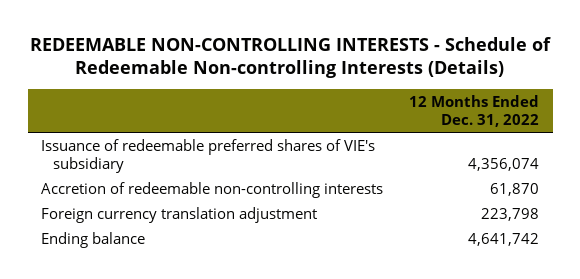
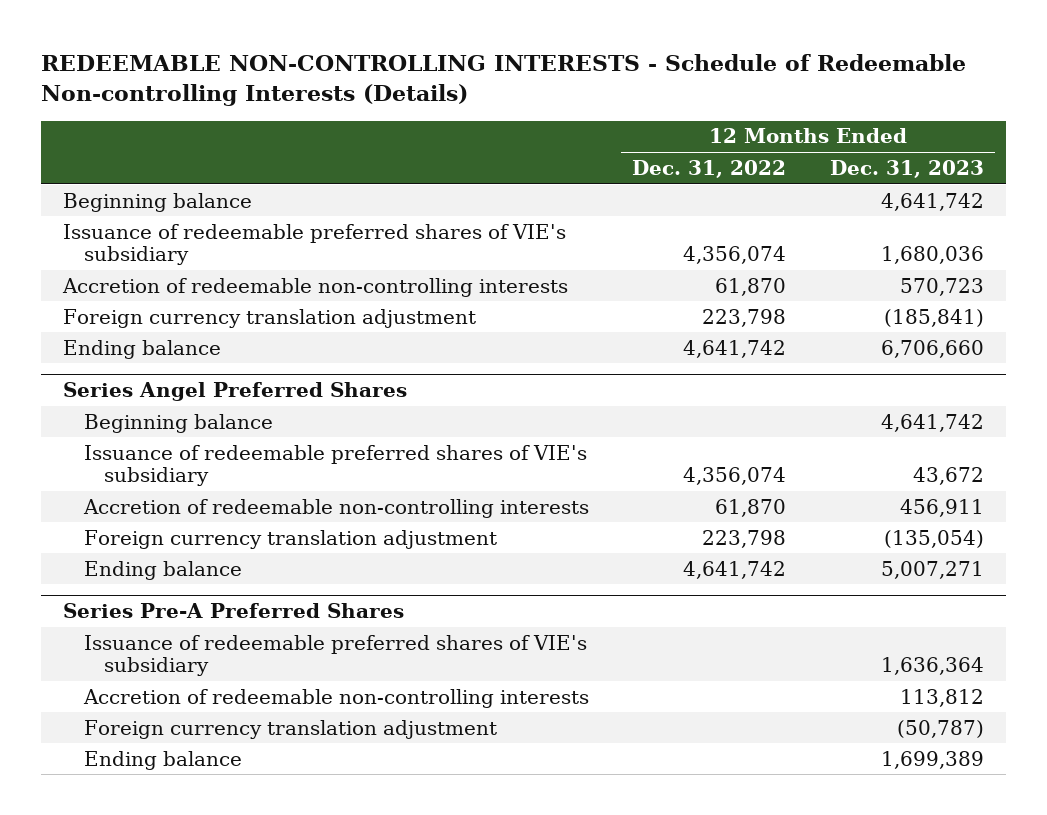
- | 12 Months Ended Dec. 31, 2022
+ | 12 Months Ended Dec. 31, 2022 | 12 Months Ended Dec. 31, 2023
+ Beginning balance | | 4,641,742
+ Series Angel Preferred Shares
+ Beginning balance | | 4,641,742
+ Issuance of redeemable preferred shares of VIE's subsidiary | 4,356,074 | 43,672
+ Accretion of redeemable non-controlling interests | 61,870 | 456,911
+ Foreign currency translation adjustment | 223,798 | (135,054)
+ Ending balance | 4,641,742 | 5,007,271
+ Series Pre-A Preferred Shares
+ Issuance of redeemable preferred shares of VIE's subsidiary | | 1,636,364
+ Accretion of redeemable non-controlling interests | | 113,812
+ Foreign currency translation adjustment | | (50,787)
+ Ending balance | | 1,699,389

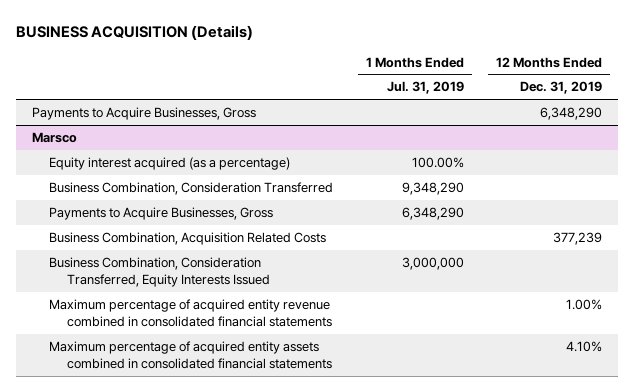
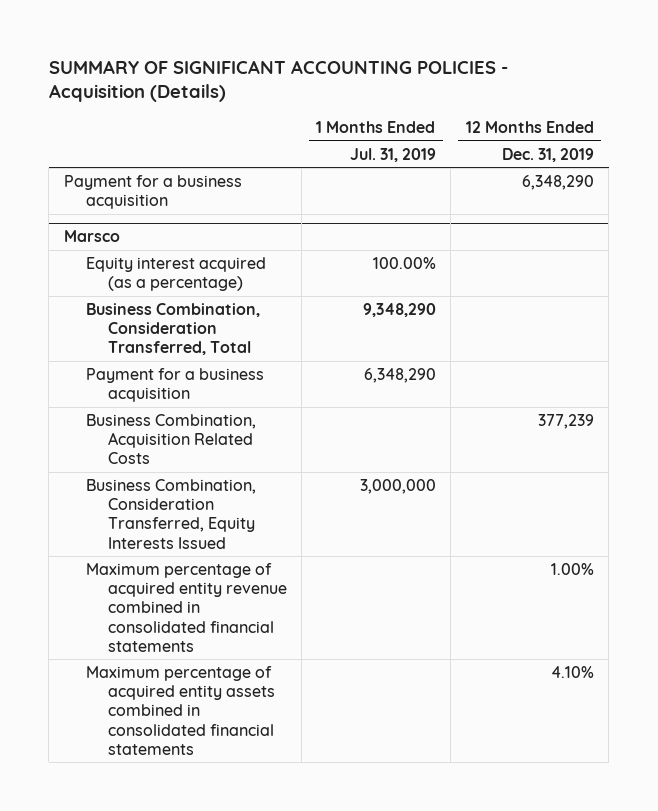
- BUSINESS ACQUISITION (Details)
+ SUMMARY OF SIGNIFICANT ACCOUNTING POLICIES - Acquisition (Details)
- Payments to Acquire Businesses, Gross | | 6,348,290
+ Payment for a business acquisition | | 6,348,290
@ Marsco
- Business Combination, Consideration Transferred | 9,348,290 |
- Payments to Acquire Businesses, Gross | 6,348,290 |
+ Business Combination, Consideration Transferred, Total | 9,348,290 |
+ Payment for a business acquisition | 6,348,290 |

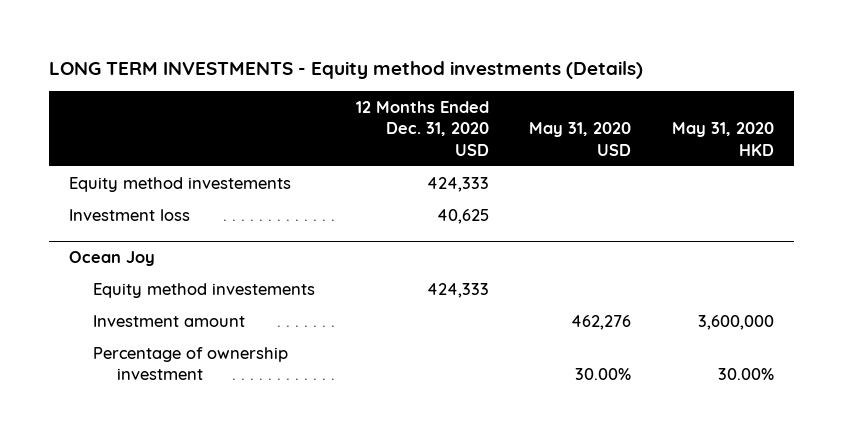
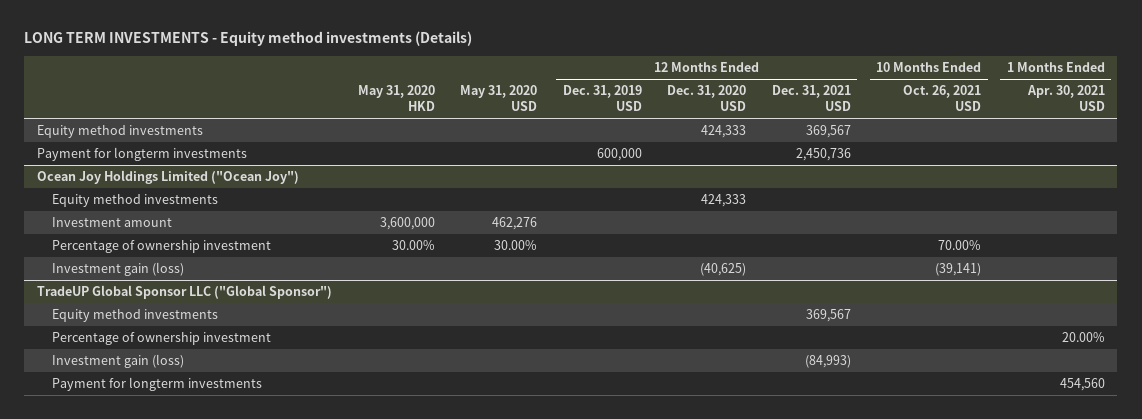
- | 12 Months Ended Dec. 31, 2020 USD | May 31, 2020 USD | May 31, 2020 HKD
+ | May 31, 2020 HKD | May 31, 2020 USD | 12 Months Ended Dec. 31, 2019 USD | 12 Months Ended Dec. 31, 2020 USD | 12 Months Ended Dec. 31, 2021 USD | 10 Months Ended Oct. 26, 2021 USD | 1 Months Ended Apr. 30, 2021 USD
- Equity method investements | 424,333 | |
- Investment loss | 40,625 | |
- Ocean Joy
- Equity method investements | 424,333 | |
+ Equity method investments | | | | 424,333 | 369,567 | |
+ Payment for longterm investments | | | 600,000 | | 2,450,736 | |
+ Ocean Joy Holdings Limited ("Ocean Joy")
+ Equity method investments | | | | 424,333 | | |
+ Investment gain (loss) | | | | (40,625) | | (39,141) |
+ TradeUP Global Sponsor LLC ("Global Sponsor")
+ Equity method investments | | | | | 369,567 | |
+ Percentage of ownership investment | | | | | | | 20.00%
+ Investment gain (loss) | | | | | (84,993) | |
+ Payment for longterm investments | | | | | | | 454,560

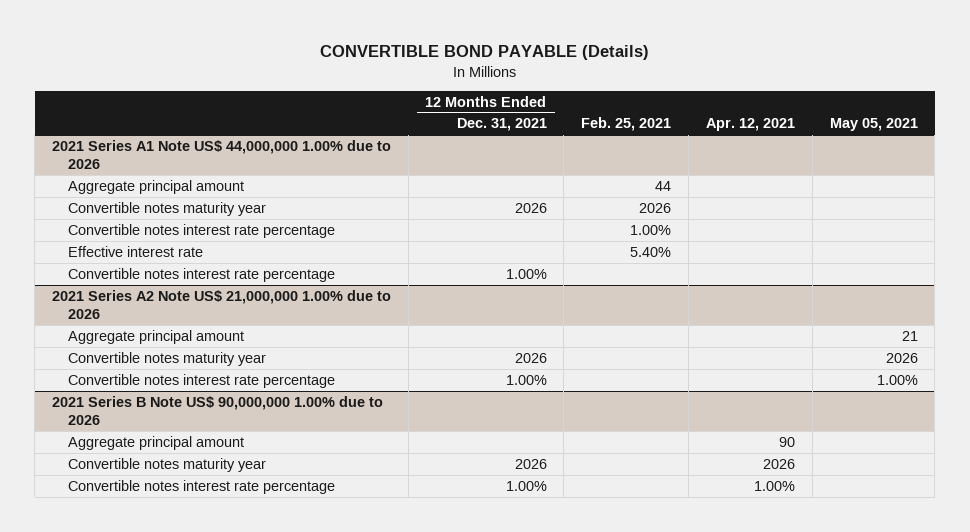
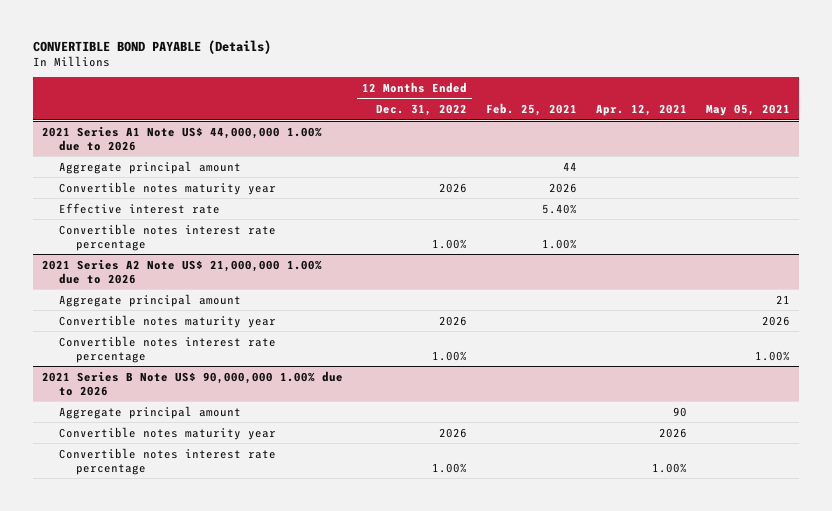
- | 12 Months Ended Dec. 31, 2021 | Feb. 25, 2021 | Apr. 12, 2021 | May 05, 2021
+ | 12 Months Ended Dec. 31, 2022 | Feb. 25, 2021 | Apr. 12, 2021 | May 05, 2021
@ 2021 Series A1 Note US$ 44,000,000 1.00% due to 2026
- Convertible notes interest rate percentage | 1.00% | | |
moved down: Convertible notes interest rate percentage | 1.00% | 1.00% | |

